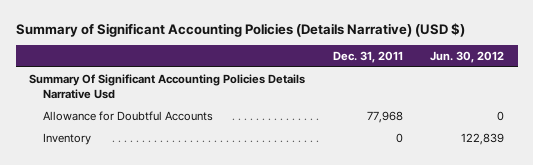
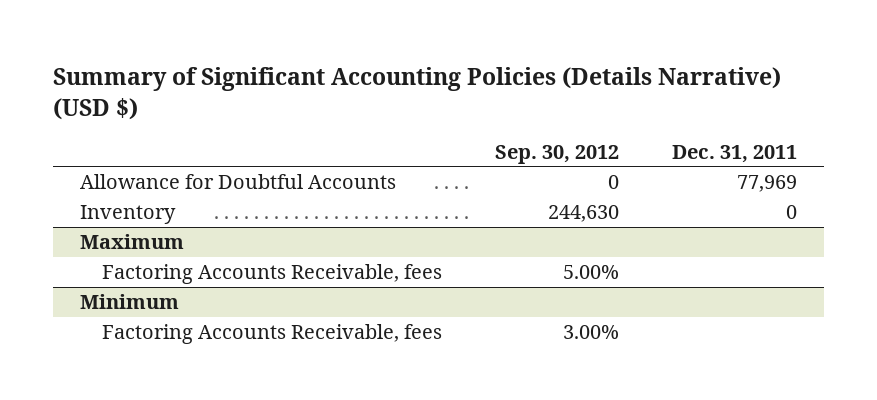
- | Dec. 31, 2011 | Jun. 30, 2012
+ | Sep. 30, 2012 | Dec. 31, 2011
- Summary Of Significant Accounting Policies Details Narrative Usd
- Allowance for Doubtful Accounts | 77,968 | 0
+ Allowance for Doubtful Accounts | 0 | 77,969
+ Maximum
+ Factoring Accounts Receivable, fees | 5.00% |
+ Minimum
+ Factoring Accounts Receivable, fees | 3.00% |

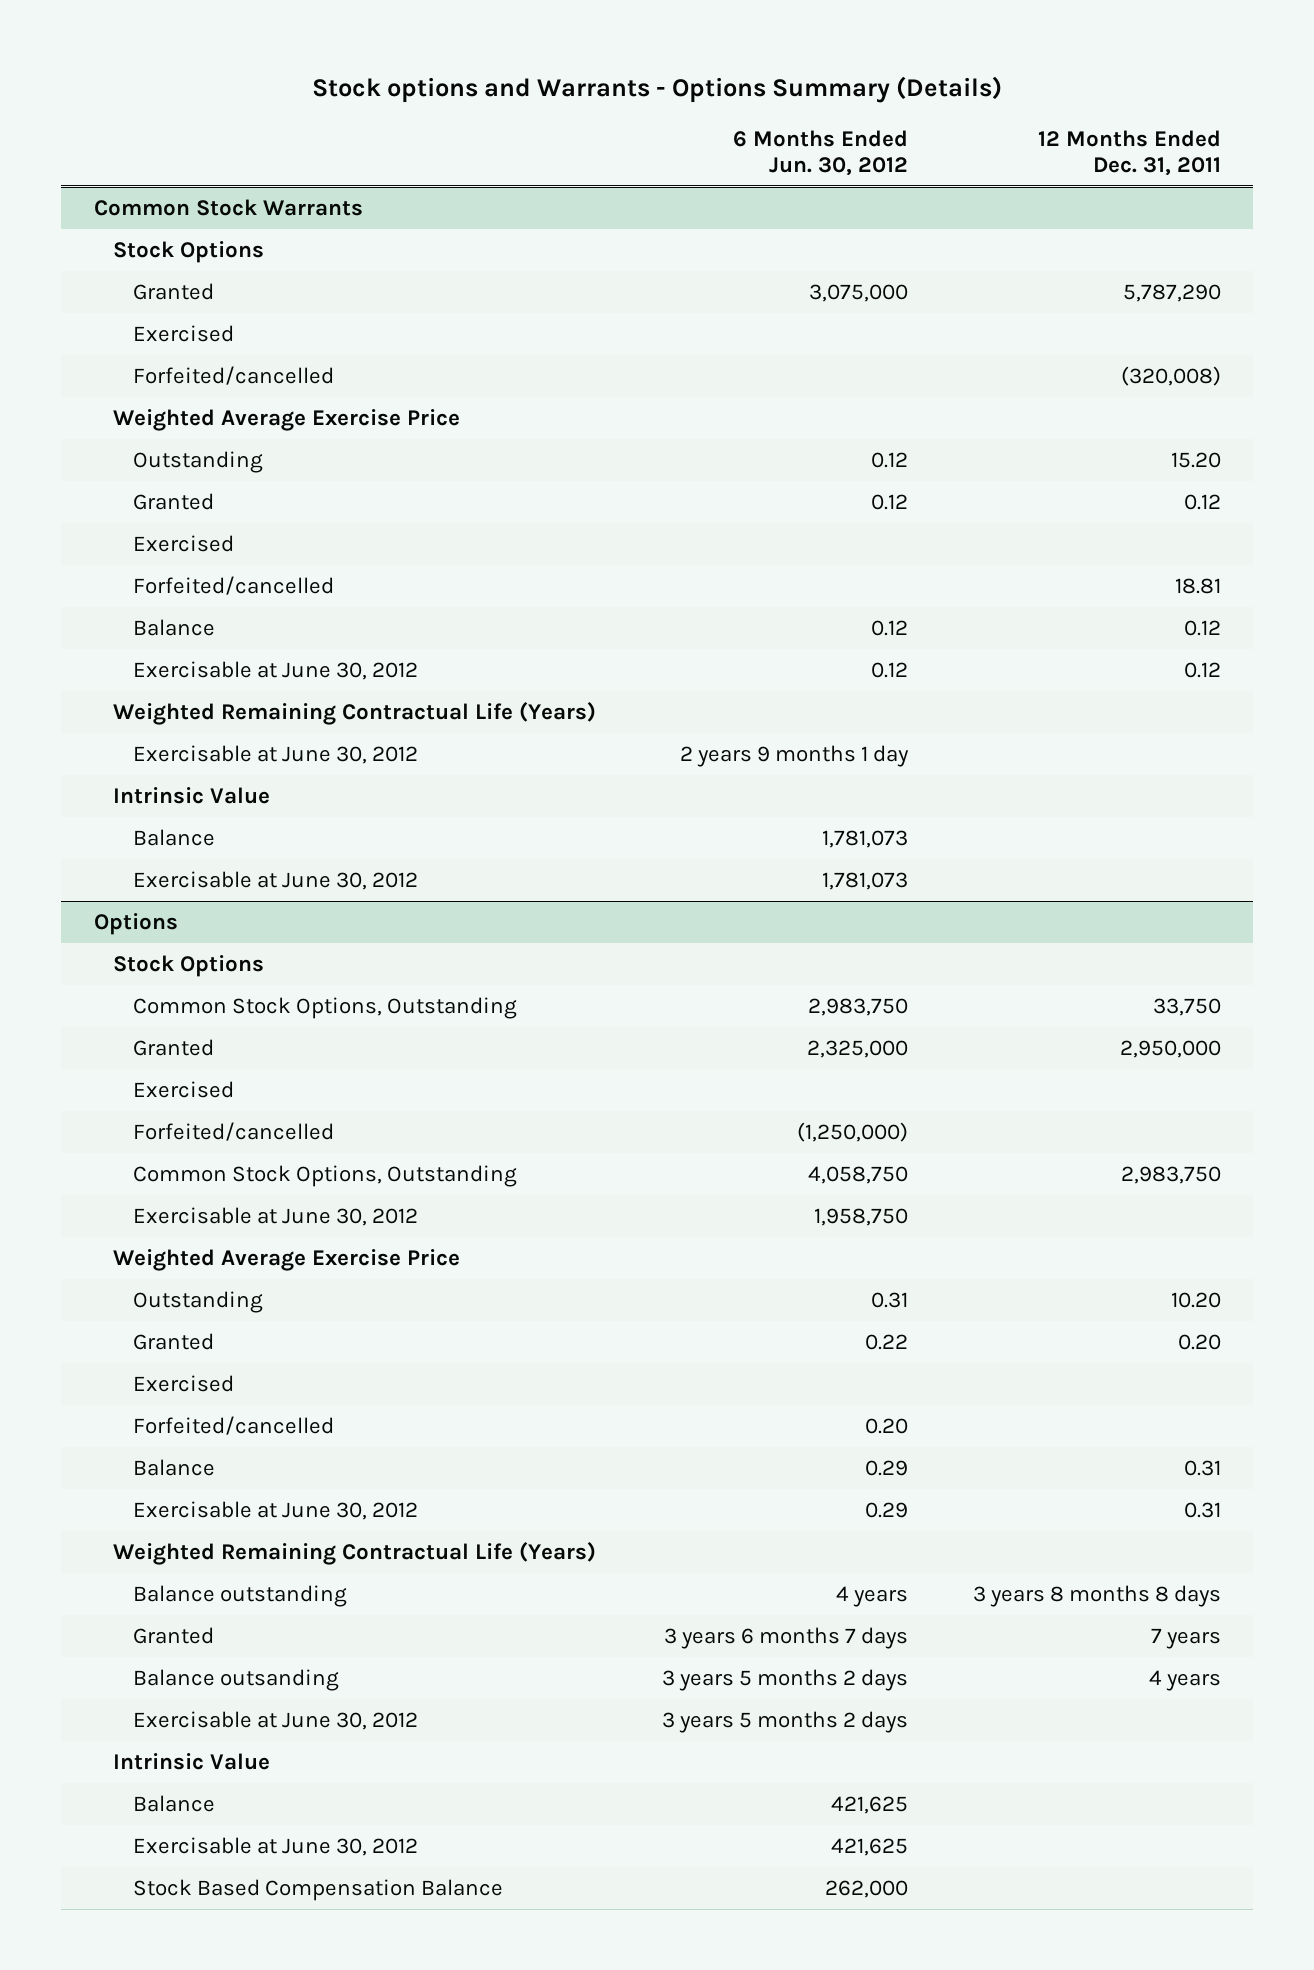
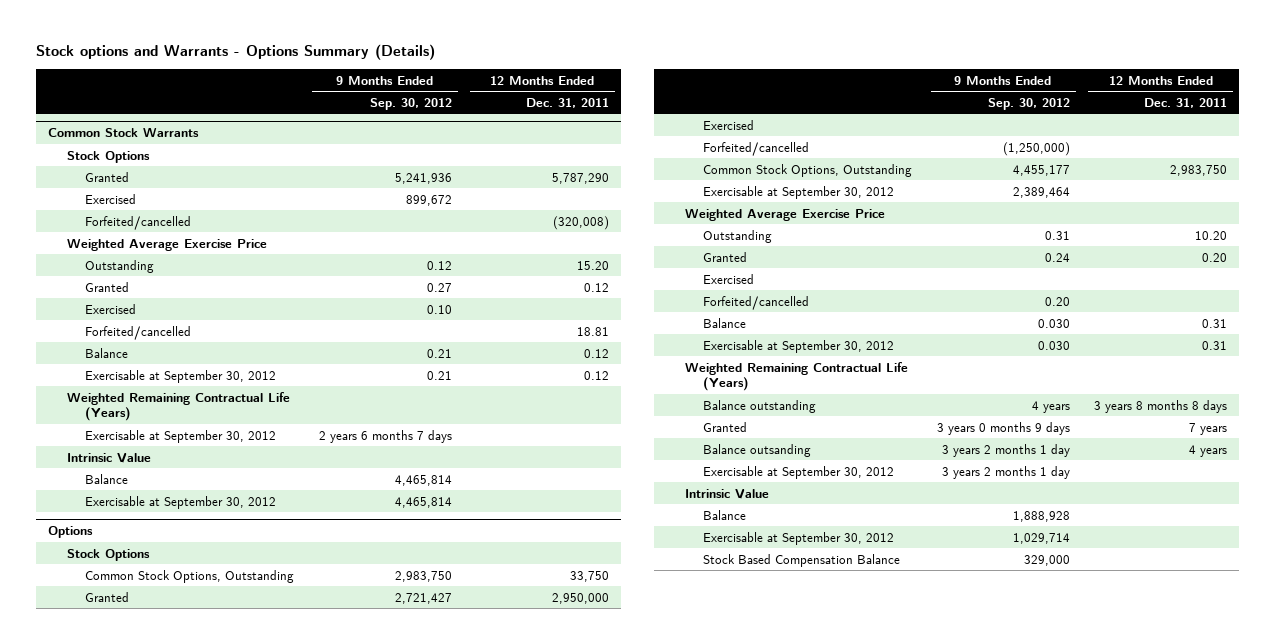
- | 6 Months Ended Jun. 30, 2012 | 12 Months Ended Dec. 31, 2011
+ | 9 Months Ended Sep. 30, 2012 | 12 Months Ended Dec. 31, 2011
@ Common Stock Warrants
- Exercisable at June 30, 2012 | 0.12 | 0.12
+ Exercisable at September 30, 2012 | 0.21 | 0.12
- Exercisable at June 30, 2012 | 2 years 9 months 1 day |
+ Exercisable at September 30, 2012 | 2 years 6 months 7 days |
- Exercisable at June 30, 2012 | 1,781,073 |
+ Exercisable at September 30, 2012 | 4,465,814 |
@ Options
- Exercisable at June 30, 2012 | 1,958,750 |
+ Exercisable at September 30, 2012 | 2,389,464 |
- Exercisable at June 30, 2012 | 0.29 | 0.31
+ Exercisable at September 30, 2012 | 0.030 | 0.31
- Exercisable at June 30, 2012 | 3 years 5 months 2 days |
+ Exercisable at September 30, 2012 | 3 years 2 months 1 day |
- Exercisable at June 30, 2012 | 421,625 |
+ Exercisable at September 30, 2012 | 1,029,714 |

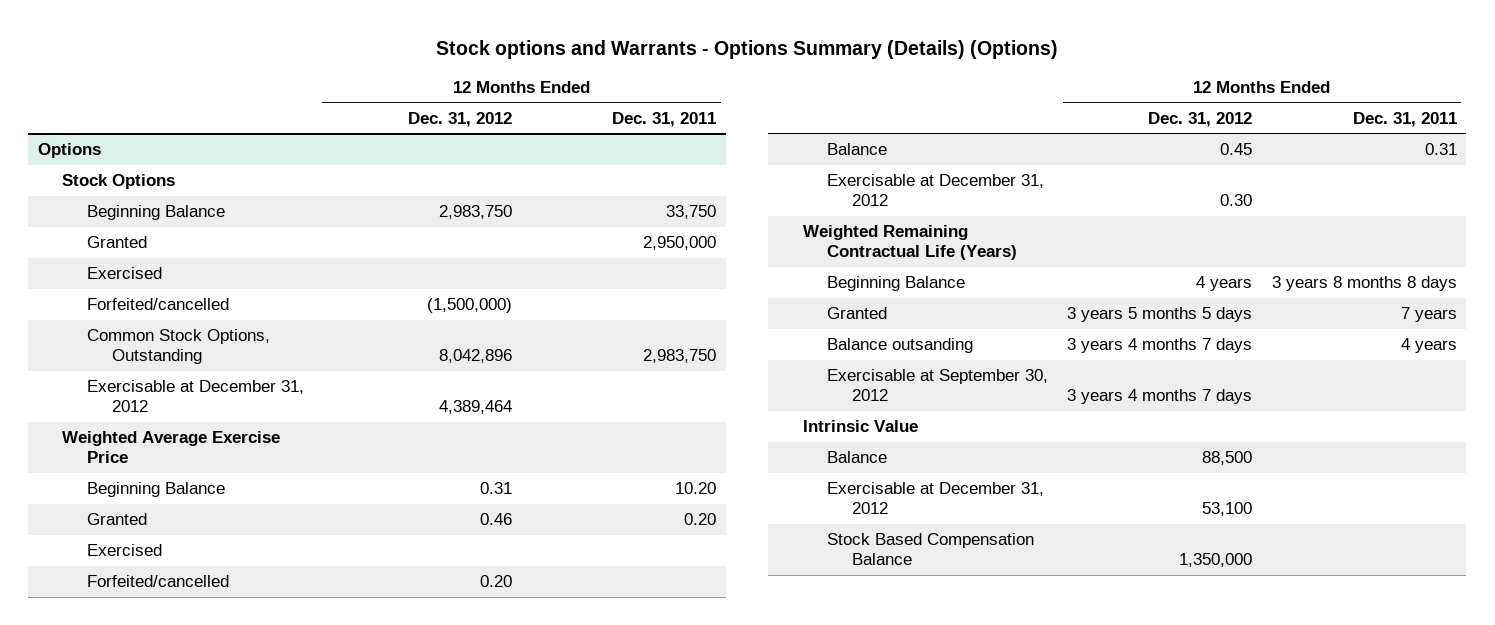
- Stock options and Warrants - Options Summary (Details)
+ Stock options and Warrants - Options Summary (Details) (Options)
- | 9 Months Ended Sep. 30, 2012 | 12 Months Ended Dec. 31, 2011
+ | 12 Months Ended Dec. 31, 2012 | 12 Months Ended Dec. 31, 2011
- Common Stock Warrants
- Stock Options
- Granted | 5,241,936 | 5,787,290
- Exercised | 899,672 |
- Forfeited/cancelled | | (320,008)
- Weighted Average Exercise Price
- Outstanding | 0.12 | 15.20
- Granted | 0.27 | 0.12
- Exercised | 0.10 |
- Forfeited/cancelled | | 18.81
- Balance | 0.21 | 0.12
- Exercisable at September 30, 2012 | 0.21 | 0.12
- Weighted Remaining Contractual Life (Years)
- Exercisable at September 30, 2012 | 2 years 6 months 7 days |
- Intrinsic Value
- Balance | 4,465,814 |
- Exercisable at September 30, 2012 | 4,465,814 |
@ Options
- Common Stock Options, Outstanding | 2,983,750 | 33,750
+ Beginning Balance | 2,983,750 | 33,750
- Exercisable at September 30, 2012 | 2,389,464 |
+ Exercisable at December 31, 2012 | 4,389,464 |
- Outstanding | 0.31 | 10.20
+ Beginning Balance | 0.31 | 10.20
- Exercisable at September 30, 2012 | 0.030 | 0.31
+ Exercisable at December 31, 2012 | 0.30 |
- Balance outstanding | 4 years | 3 years 8 months 8 days
+ Beginning Balance | 4 years | 3 years 8 months 8 days
- Exercisable at September 30, 2012 | 1,029,714 |
+ Exercisable at December 31, 2012 | 53,100 |

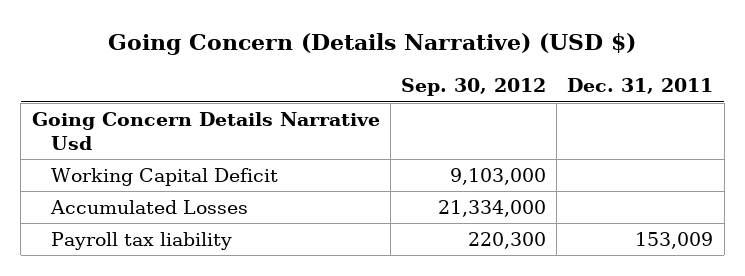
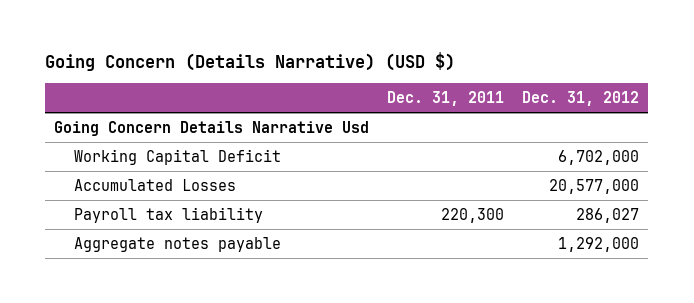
- | Sep. 30, 2012 | Dec. 31, 2011
+ | Dec. 31, 2011 | Dec. 31, 2012
- Payroll tax liability | 220,300 | 153,009
+ Payroll tax liability | 220,300 | 286,027
+ Aggregate notes payable | | 1,292,000

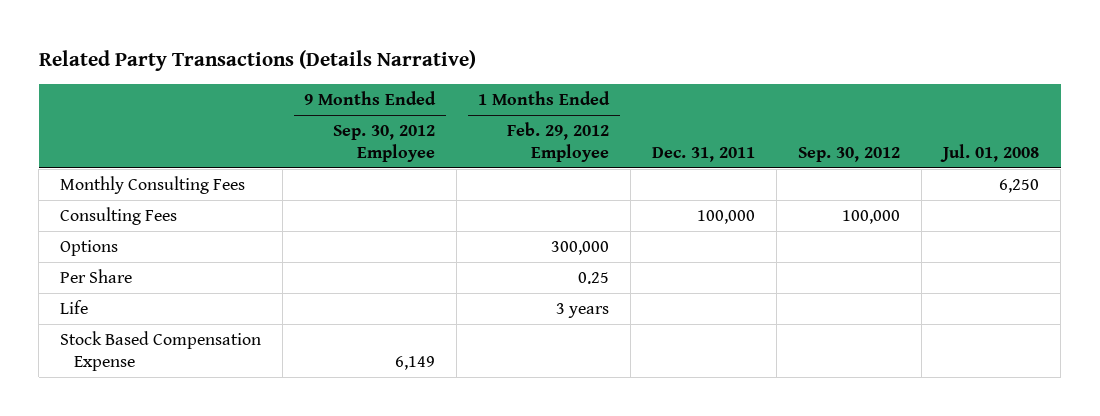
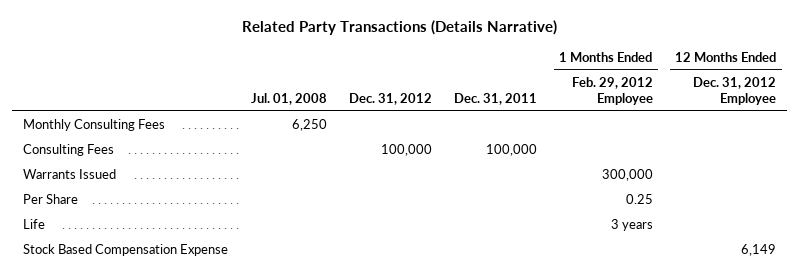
- | 9 Months Ended Sep. 30, 2012 Employee | 1 Months Ended Feb. 29, 2012 Employee | Dec. 31, 2011 | Sep. 30, 2012 | Jul. 01, 2008
+ | Jul. 01, 2008 | Dec. 31, 2012 | Dec. 31, 2011 | 1 Months Ended Feb. 29, 2012 Employee | 12 Months Ended Dec. 31, 2012 Employee
- Options | | 300,000 | | |
+ Warrants Issued | | | | 300,000 |

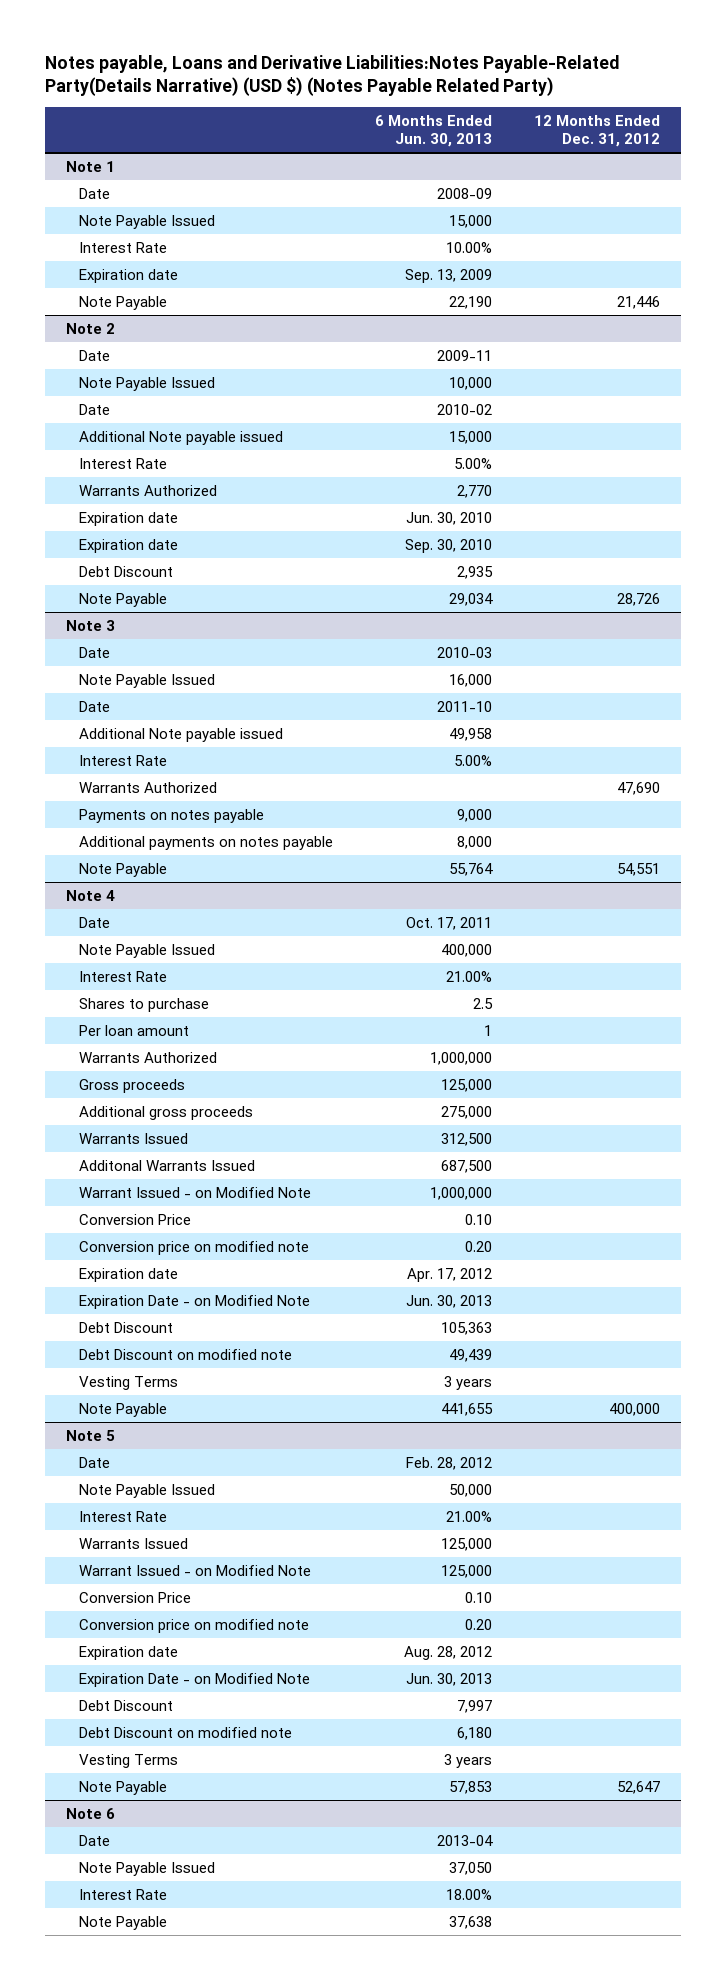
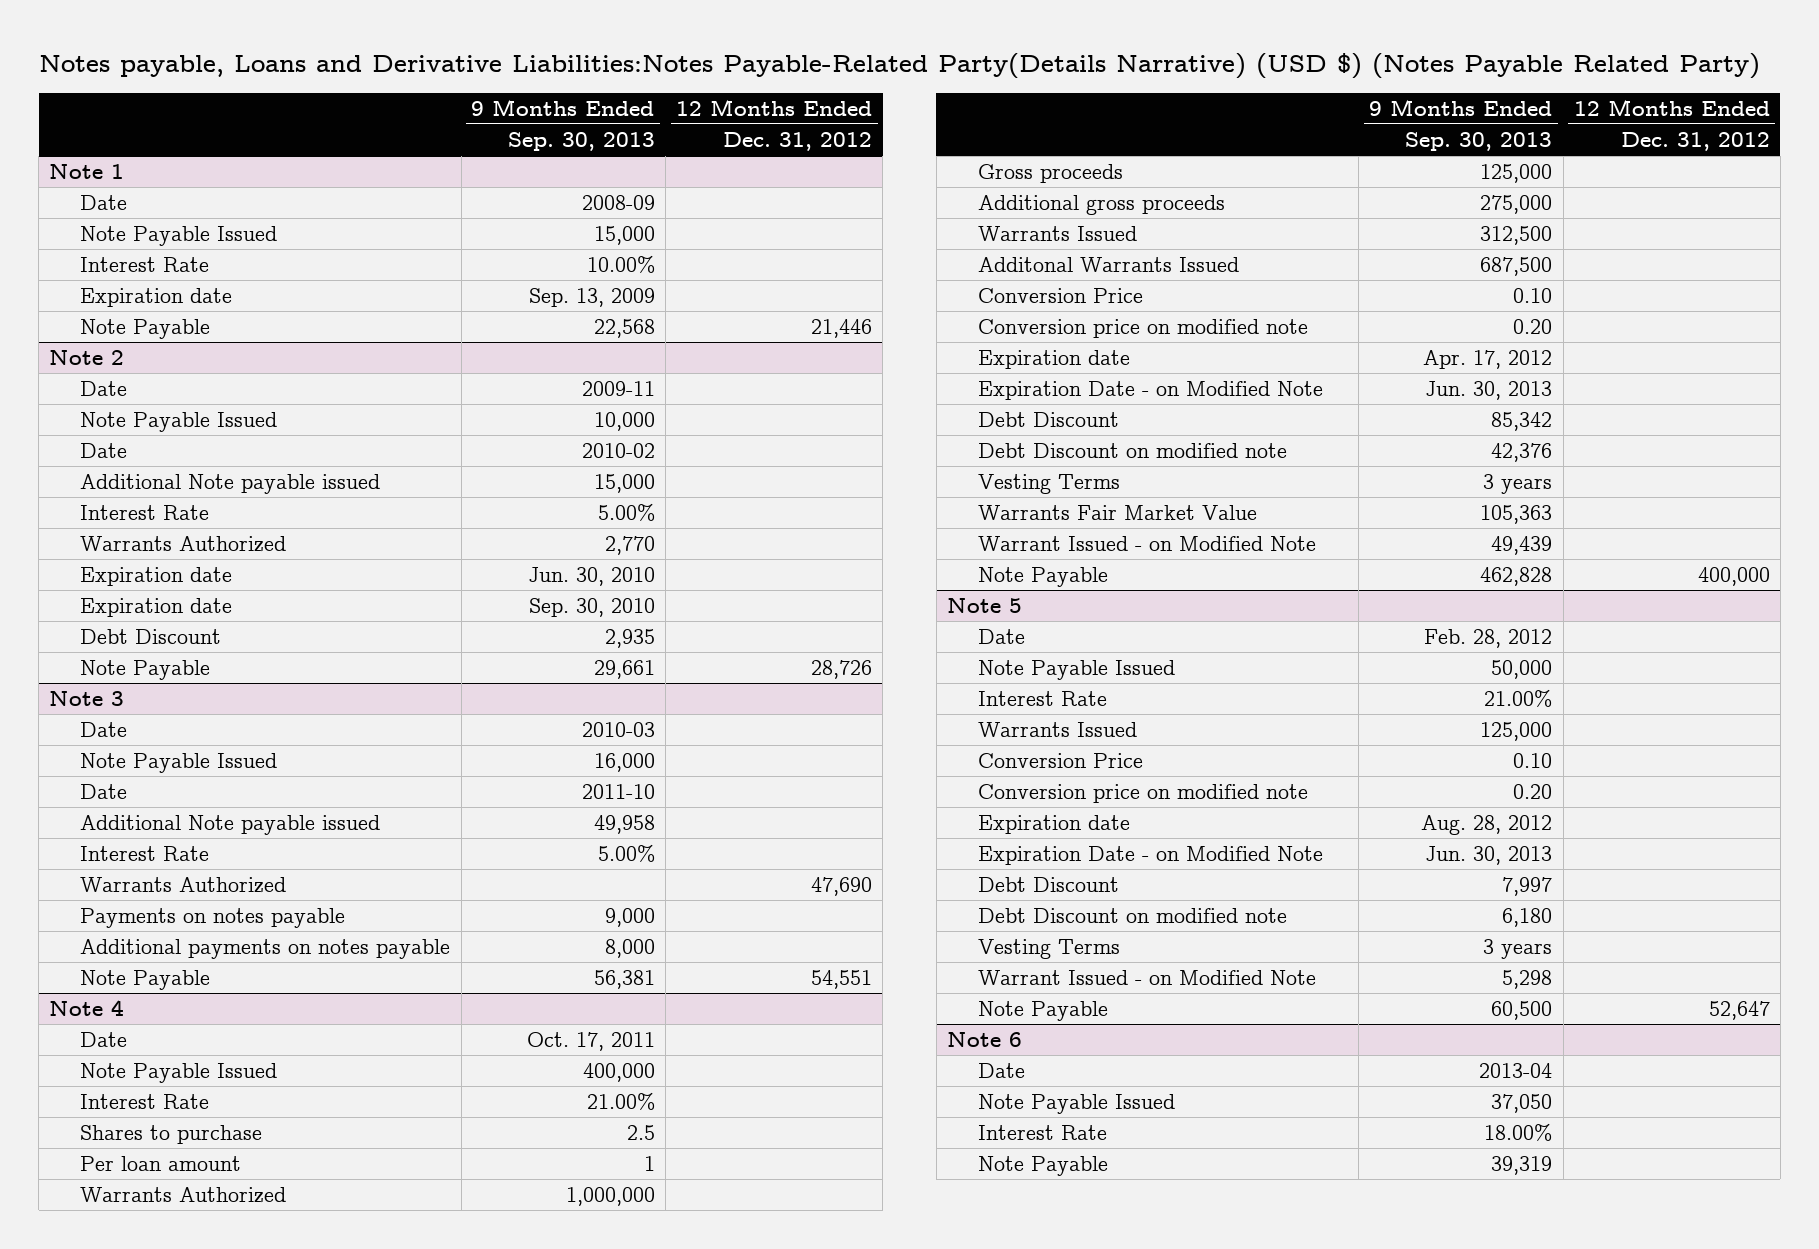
- | 6 Months Ended Jun. 30, 2013 | 12 Months Ended Dec. 31, 2012
+ | 9 Months Ended Sep. 30, 2013 | 12 Months Ended Dec. 31, 2012
@ Note 4
+ Warrants Fair Market Value | 105,363 |
moved down: Warrant Issued - on Modified Note | 49,439 |
@ Note 5
moved down: Warrant Issued - on Modified Note | 5,298 |

